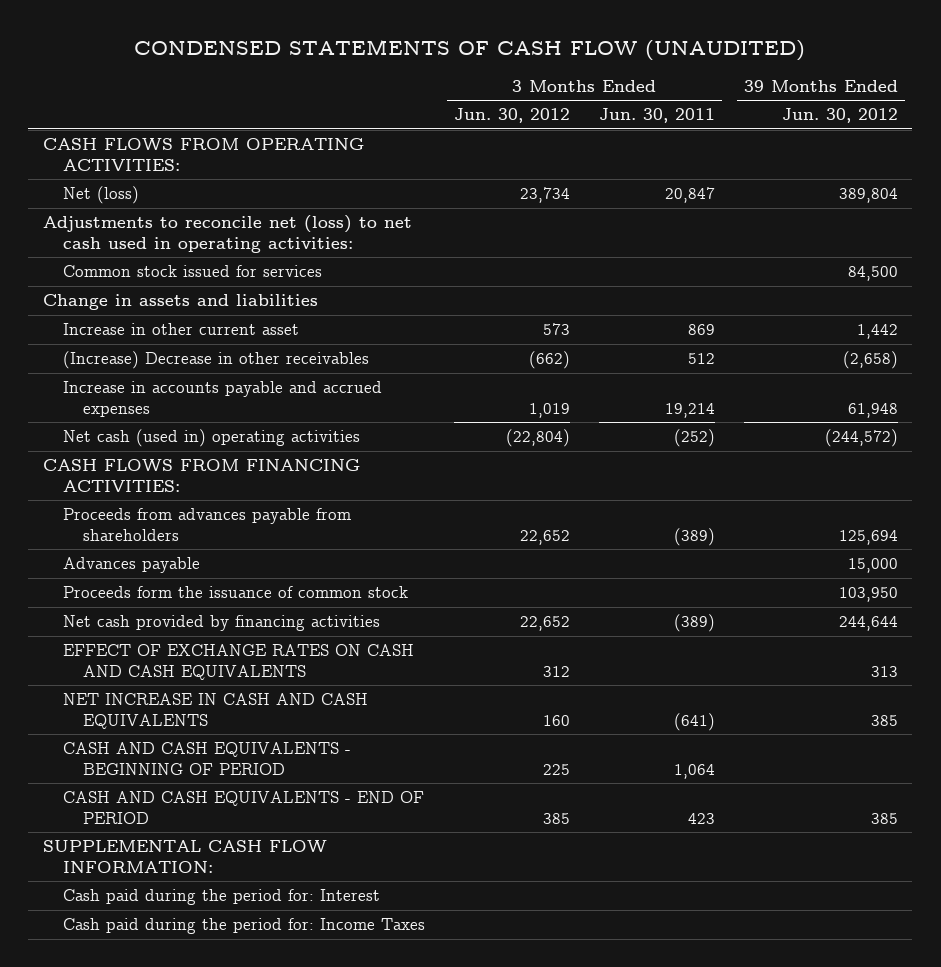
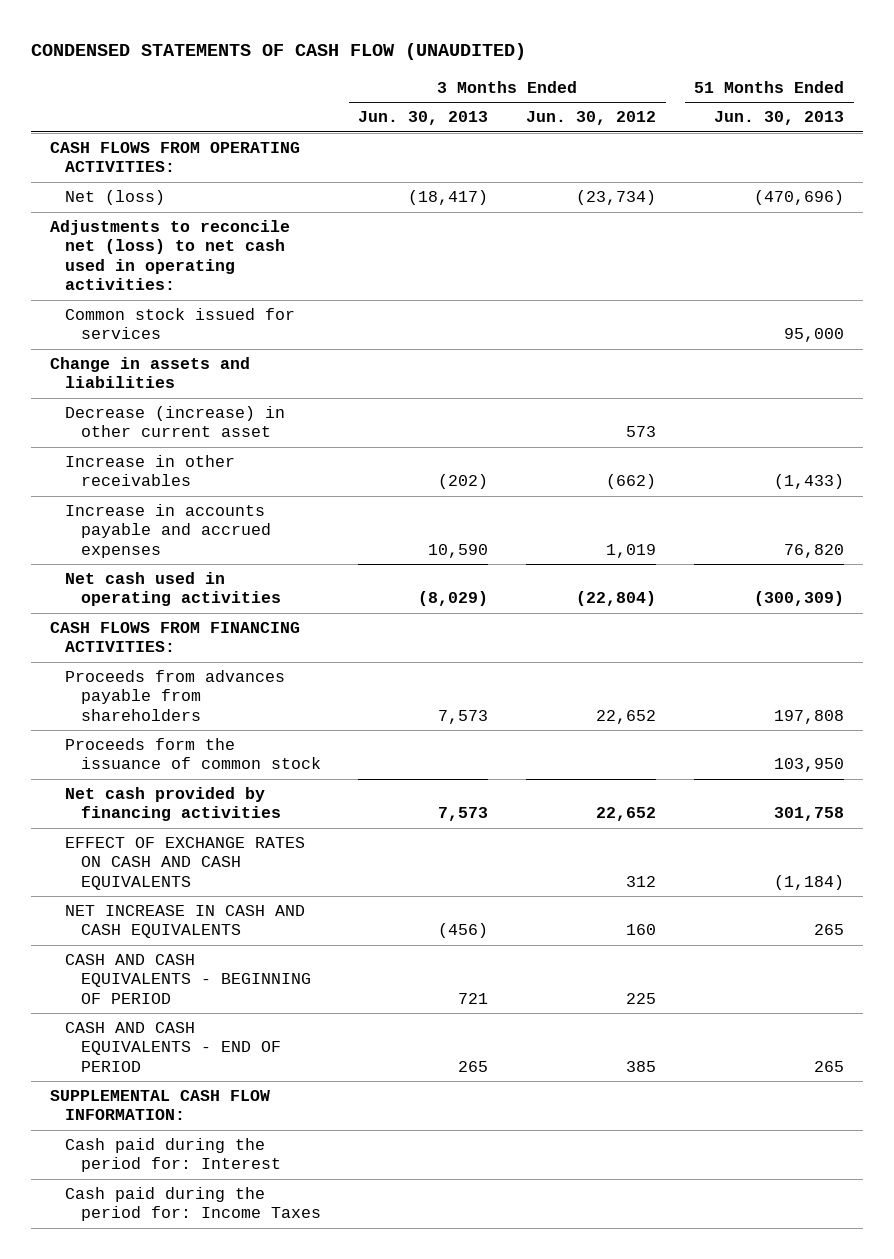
- | 3 Months Ended Jun. 30, 2012 | 3 Months Ended Jun. 30, 2011 | 39 Months Ended Jun. 30, 2012
+ | 3 Months Ended Jun. 30, 2013 | 3 Months Ended Jun. 30, 2012 | 51 Months Ended Jun. 30, 2013
- Net (loss) | 23,734 | 20,847 | 389,804
+ Net (loss) | (18,417) | (23,734) | (470,696)
- Increase in other current asset | 573 | 869 | 1,442
- (Increase) Decrease in other receivables | (662) | 512 | (2,658)
+ Decrease (increase) in other current asset | | 573 |
+ Increase in other receivables | (202) | (662) | (1,433)
- Net cash (used in) operating activities | (22,804) | (252) | (244,572)
+ Net cash used in operating activities | (8,029) | (22,804) | (300,309)
- Advances payable | | | 15,000

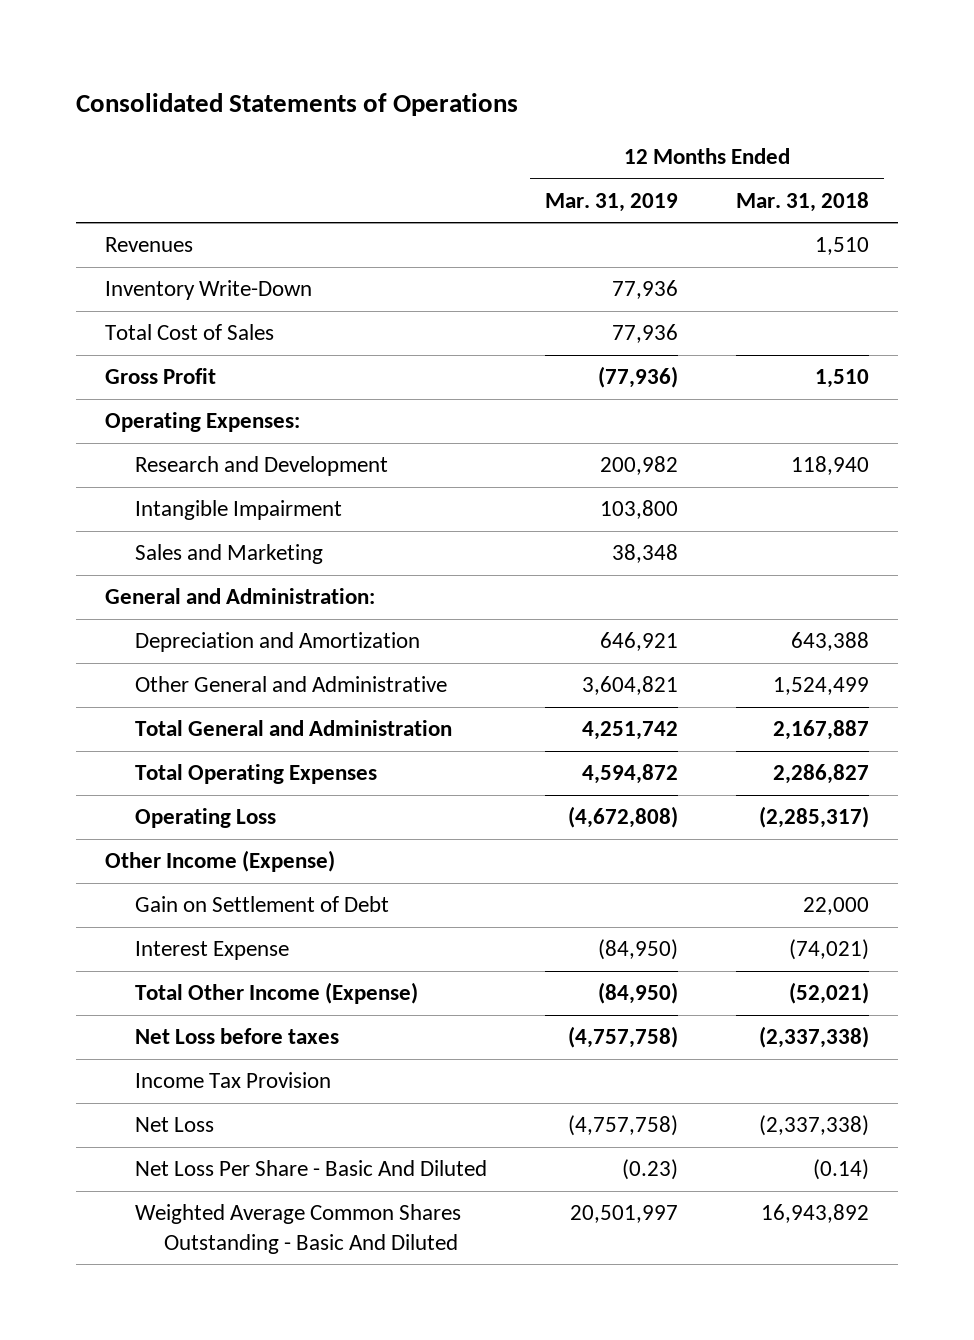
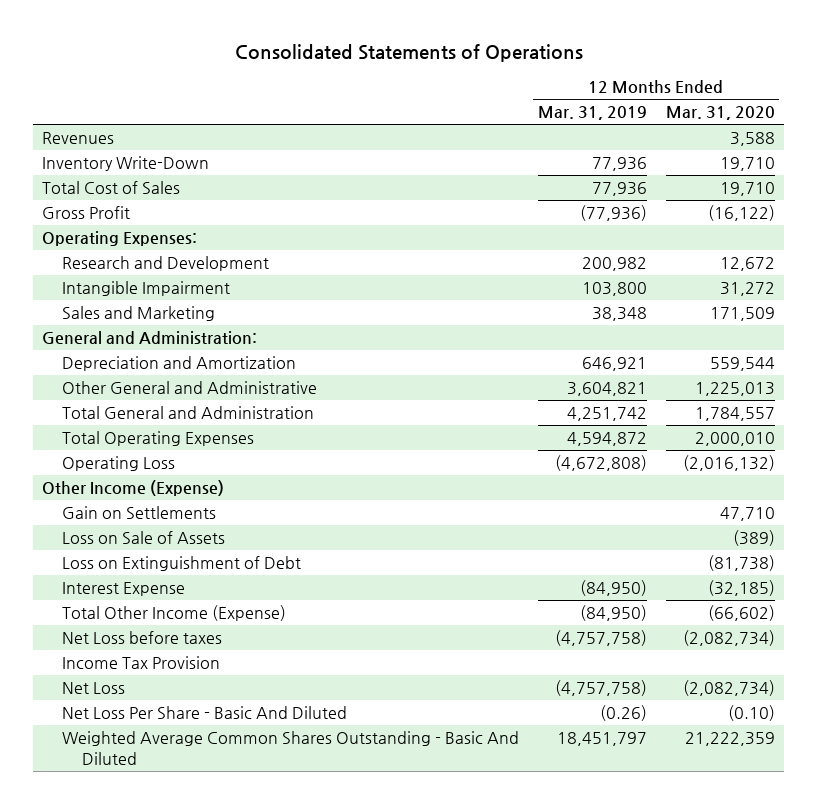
- | 12 Months Ended Mar. 31, 2019 | 12 Months Ended Mar. 31, 2018
+ | 12 Months Ended Mar. 31, 2019 | 12 Months Ended Mar. 31, 2020
- Gain on Settlement of Debt | | 22,000
+ Gain on Settlements | | 47,710
+ Loss on Sale of Assets | | (389)
+ Loss on Extinguishment of Debt | | (81,738)
- Net Loss Per Share - Basic And Diluted | (0.23) | (0.14)
- Weighted Average Common Shares Outstanding - Basic And Diluted | 20,501,997 | 16,943,892
+ Net Loss Per Share - Basic And Diluted | (0.26) | (0.10)
+ Weighted Average Common Shares Outstanding - Basic And Diluted | 18,451,797 | 21,222,359

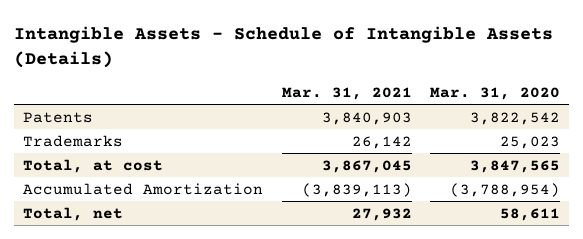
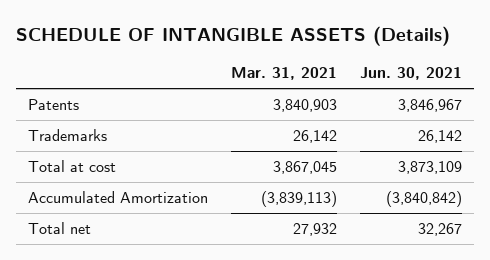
- Intangible Assets - Schedule of Intangible Assets (Details)
+ SCHEDULE OF INTANGIBLE ASSETS (Details)
- | Mar. 31, 2021 | Mar. 31, 2020
+ | Mar. 31, 2021 | Jun. 30, 2021
- Total, at cost | 3,867,045 | 3,847,565
+ Total at cost | 3,867,045 | 3,873,109
- Total, net | 27,932 | 58,611
+ Total net | 27,932 | 32,267

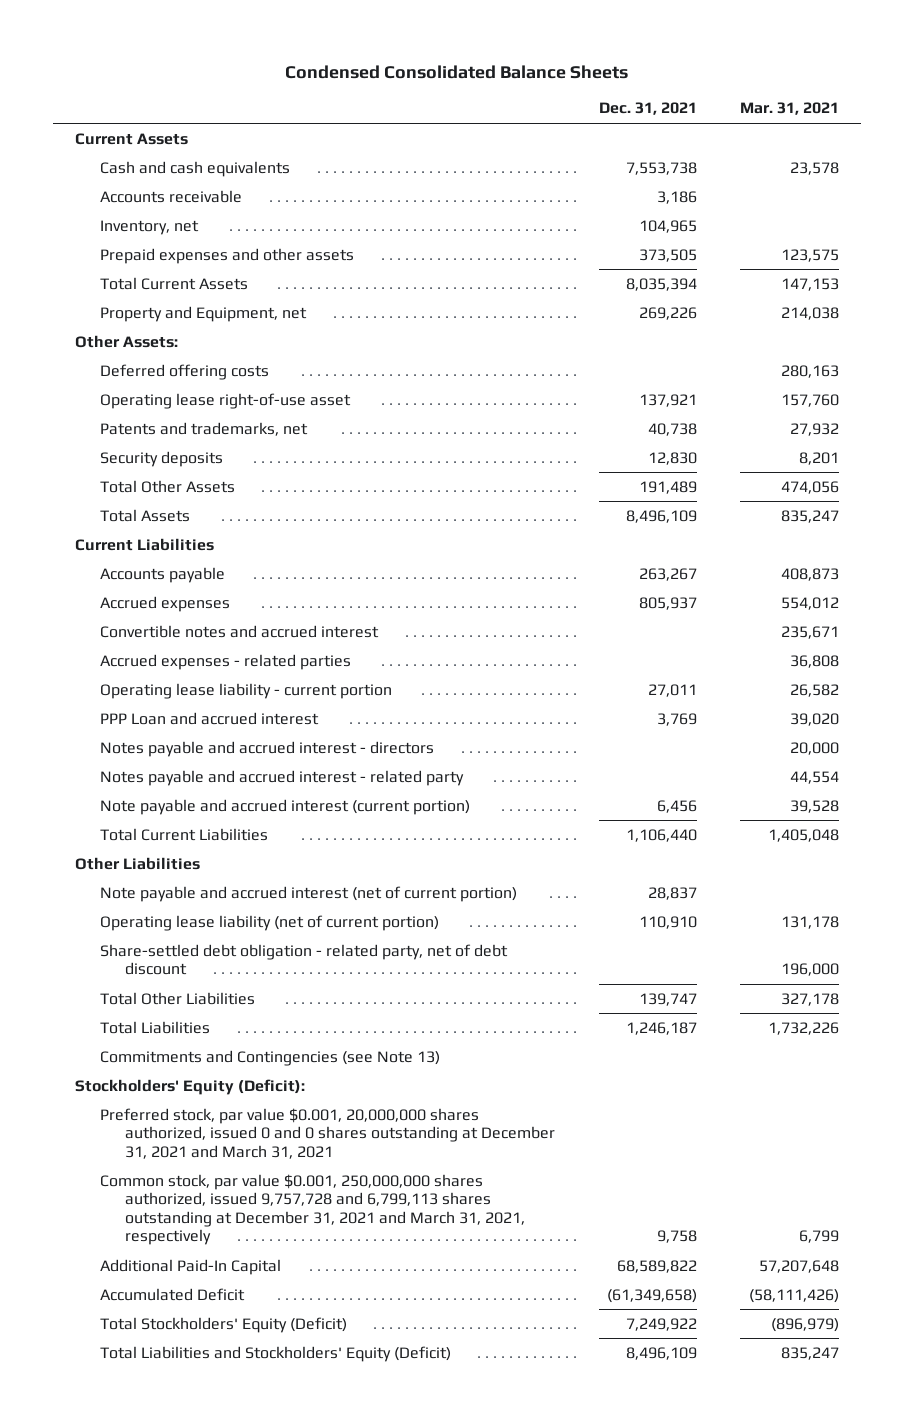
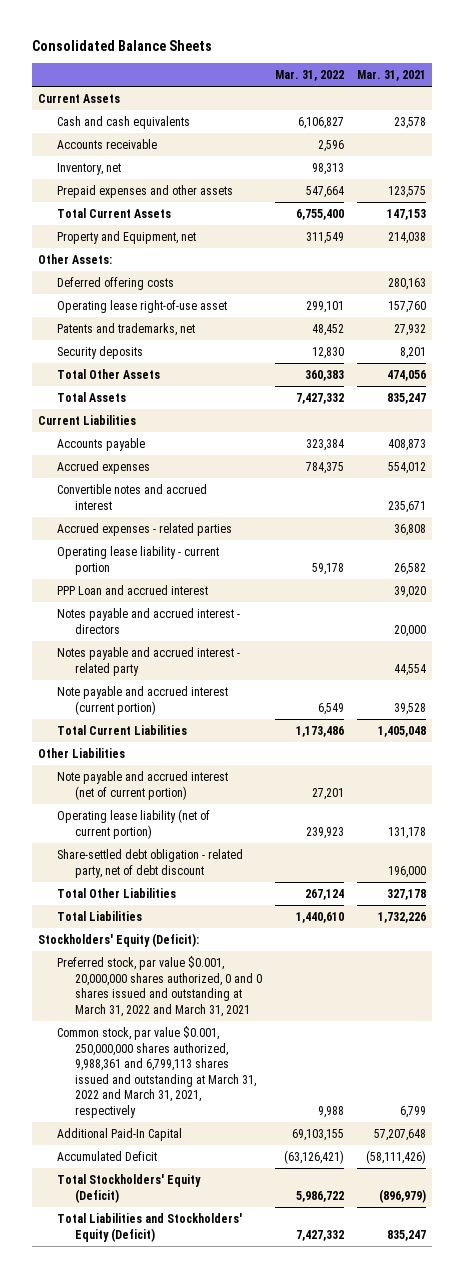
- Condensed Consolidated Balance Sheets
+ Consolidated Balance Sheets
- | Dec. 31, 2021 | Mar. 31, 2021
+ | Mar. 31, 2022 | Mar. 31, 2021
- Commitments and Contingencies (see Note 13)
- Preferred stock, par value $0.001, 20,000,000 shares authorized, issued 0 and 0 shares outstanding at December 31, 2021 and March 31, 2021
- Common stock, par value $0.001, 250,000,000 shares authorized, issued 9,757,728 and 6,799,113 shares outstanding at December 31, 2021 and March 31, 2021, respectively | 9,758 | 6,799
+ Preferred stock, par value $0.001, 20,000,000 shares authorized, 0 and 0 shares issued and outstanding at March 31, 2022 and March 31, 2021
+ Common stock, par value $0.001, 250,000,000 shares authorized, 9,988,361 and 6,799,113 shares issued and outstanding at March 31, 2022 and March 31, 2021, respectively | 9,988 | 6,799

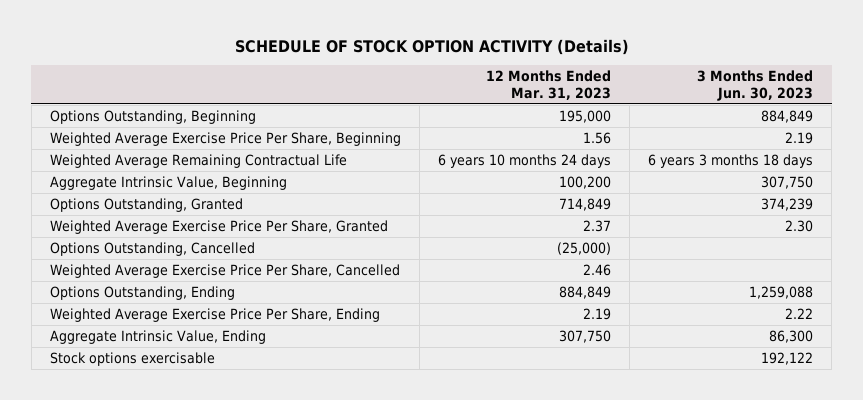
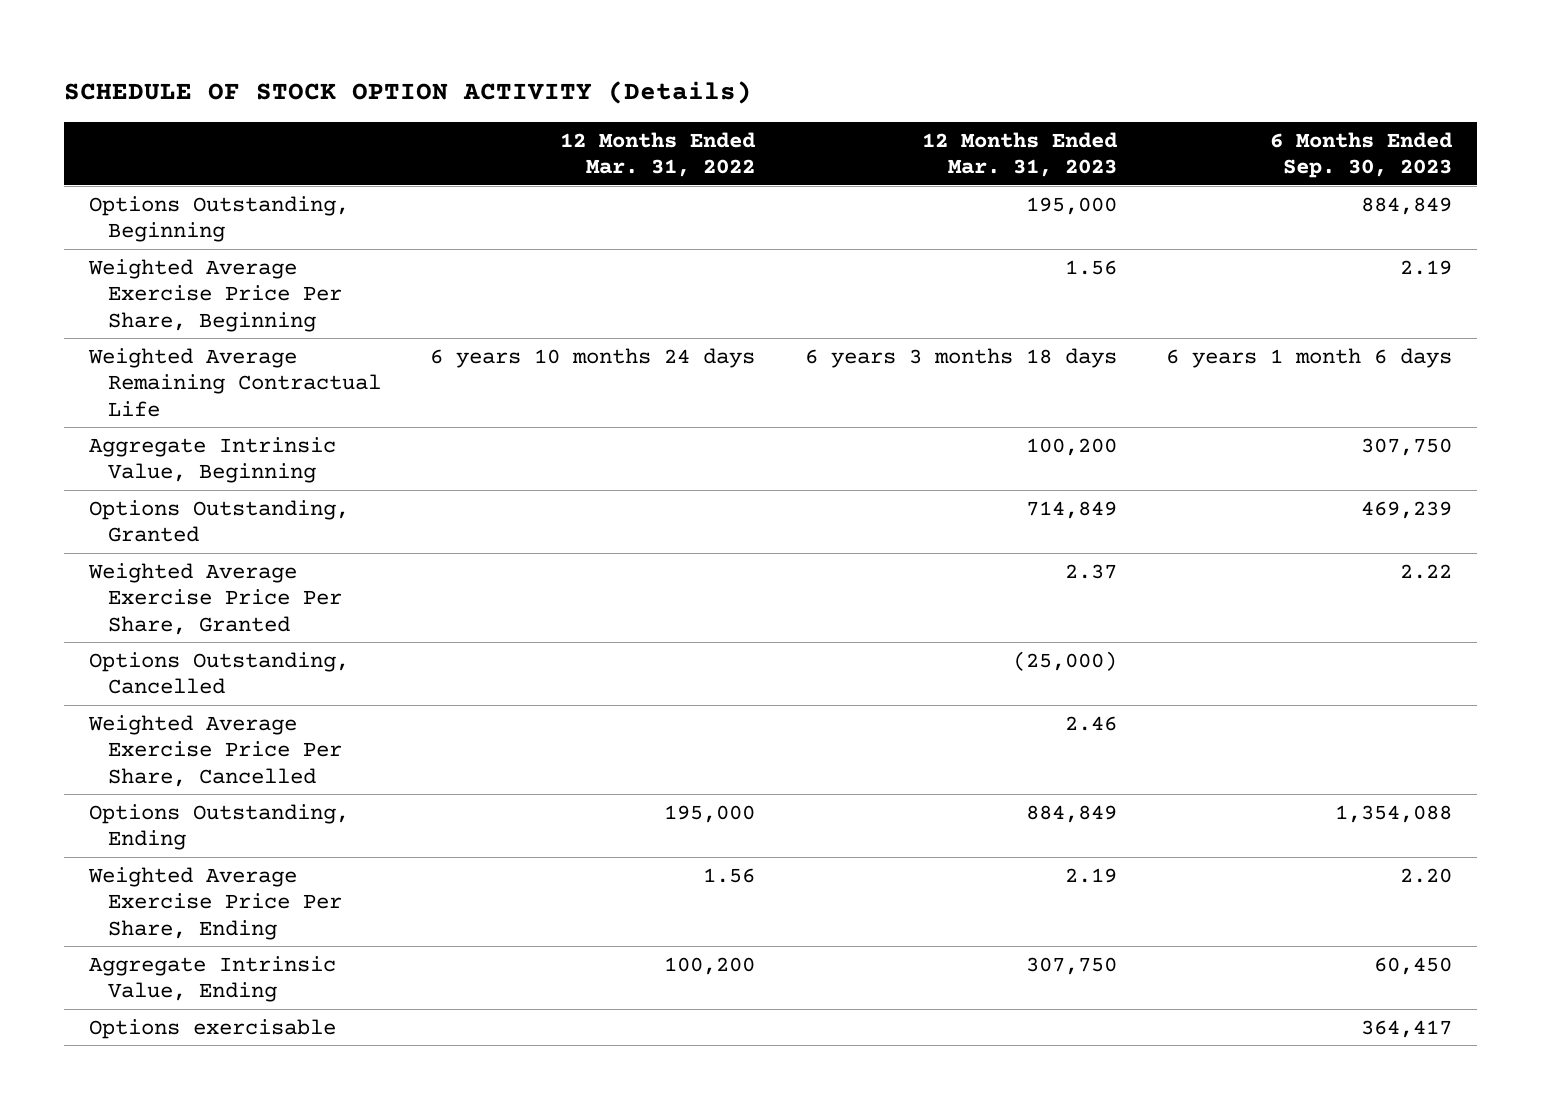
- | 12 Months Ended Mar. 31, 2023 | 3 Months Ended Jun. 30, 2023
+ | 12 Months Ended Mar. 31, 2022 | 12 Months Ended Mar. 31, 2023 | 6 Months Ended Sep. 30, 2023
- Weighted Average Remaining Contractual Life | 6 years 10 months 24 days | 6 years 3 months 18 days
+ Weighted Average Remaining Contractual Life | 6 years 10 months 24 days | 6 years 3 months 18 days | 6 years 1 month 6 days
- Stock options exercisable | | 192,122
+ Options exercisable | | | 364,417

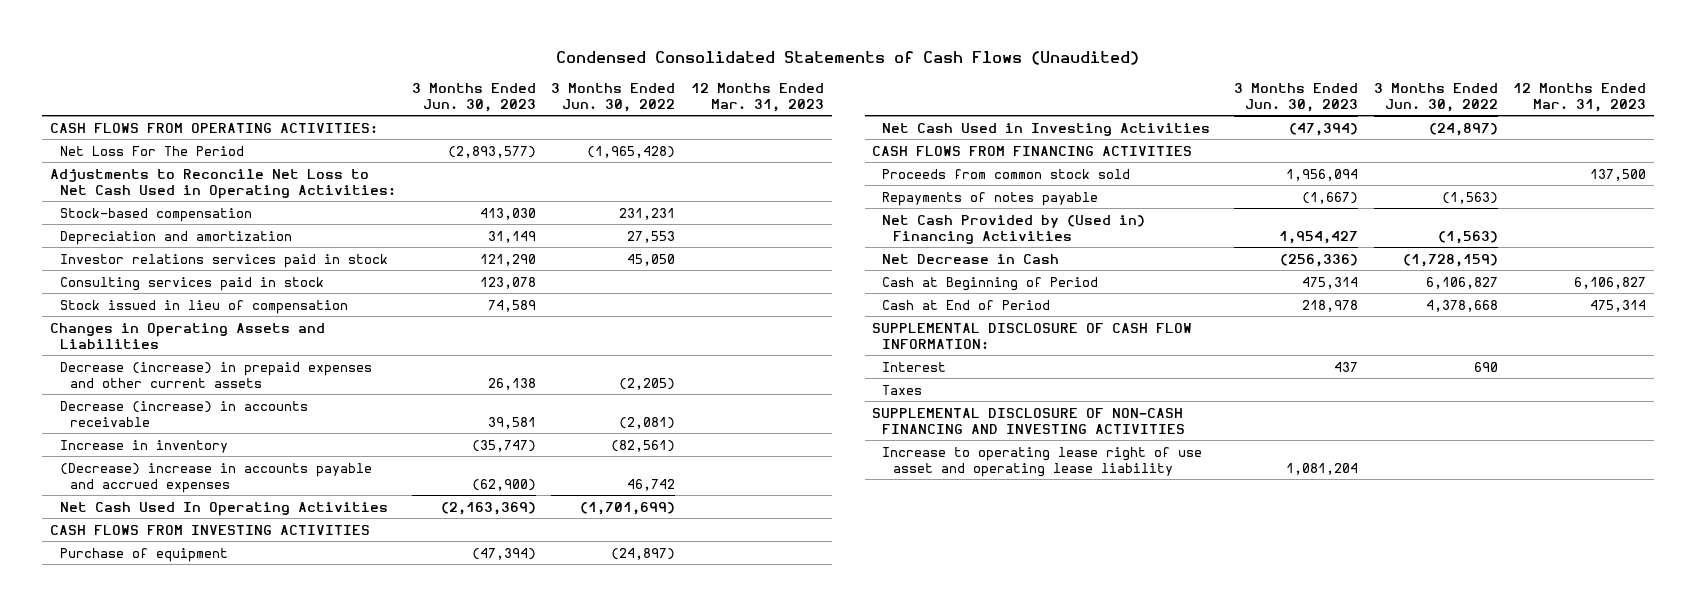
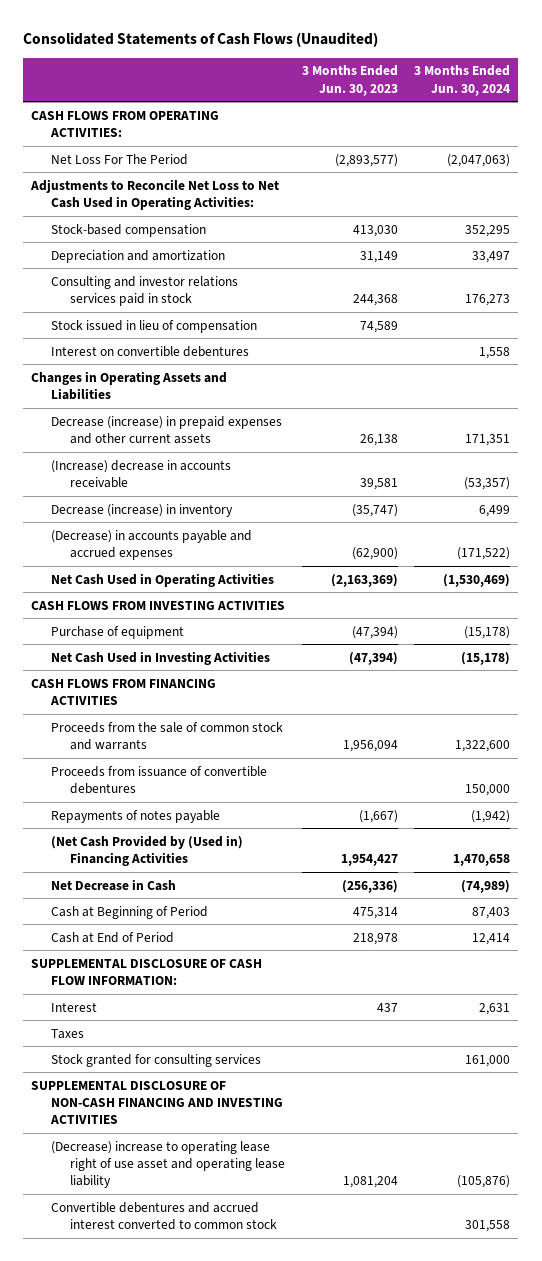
- Condensed Consolidated Statements of Cash Flows (Unaudited)
+ Consolidated Statements of Cash Flows (Unaudited)
- | 3 Months Ended Jun. 30, 2023 | 3 Months Ended Jun. 30, 2022 | 12 Months Ended Mar. 31, 2023
+ | 3 Months Ended Jun. 30, 2023 | 3 Months Ended Jun. 30, 2024
- Investor relations services paid in stock | 121,290 | 45,050 |
- Consulting services paid in stock | 123,078 | |
+ Consulting and investor relations services paid in stock | 244,368 | 176,273
+ Interest on convertible debentures | | 1,558
- Decrease (increase) in accounts receivable | 39,581 | (2,081) |
- Increase in inventory | (35,747) | (82,561) |
- (Decrease) increase in accounts payable and accrued expenses | (62,900) | 46,742 |
- Net Cash Used In Operating Activities | (2,163,369) | (1,701,699) |
+ (Increase) decrease in accounts receivable | 39,581 | (53,357)
+ Decrease (increase) in inventory | (35,747) | 6,499
+ (Decrease) in accounts payable and accrued expenses | (62,900) | (171,522)
+ Net Cash Used in Operating Activities | (2,163,369) | (1,530,469)
- Proceeds from common stock sold | 1,956,094 | | 137,500
+ Proceeds from the sale of common stock and warrants | 1,956,094 | 1,322,600
+ Proceeds from issuance of convertible debentures | | 150,000
- Net Cash Provided by (Used in) Financing Activities | 1,954,427 | (1,563) |
+ (Net Cash Provided by (Used in) Financing Activities | 1,954,427 | 1,470,658
+ Stock granted for consulting services | | 161,000
- Increase to operating lease right of use asset and operating lease liability | 1,081,204 | |
+ (Decrease) increase to operating lease right of use asset and operating lease liability | 1,081,204 | (105,876)
+ Convertible debentures and accrued interest converted to common stock | | 301,558

